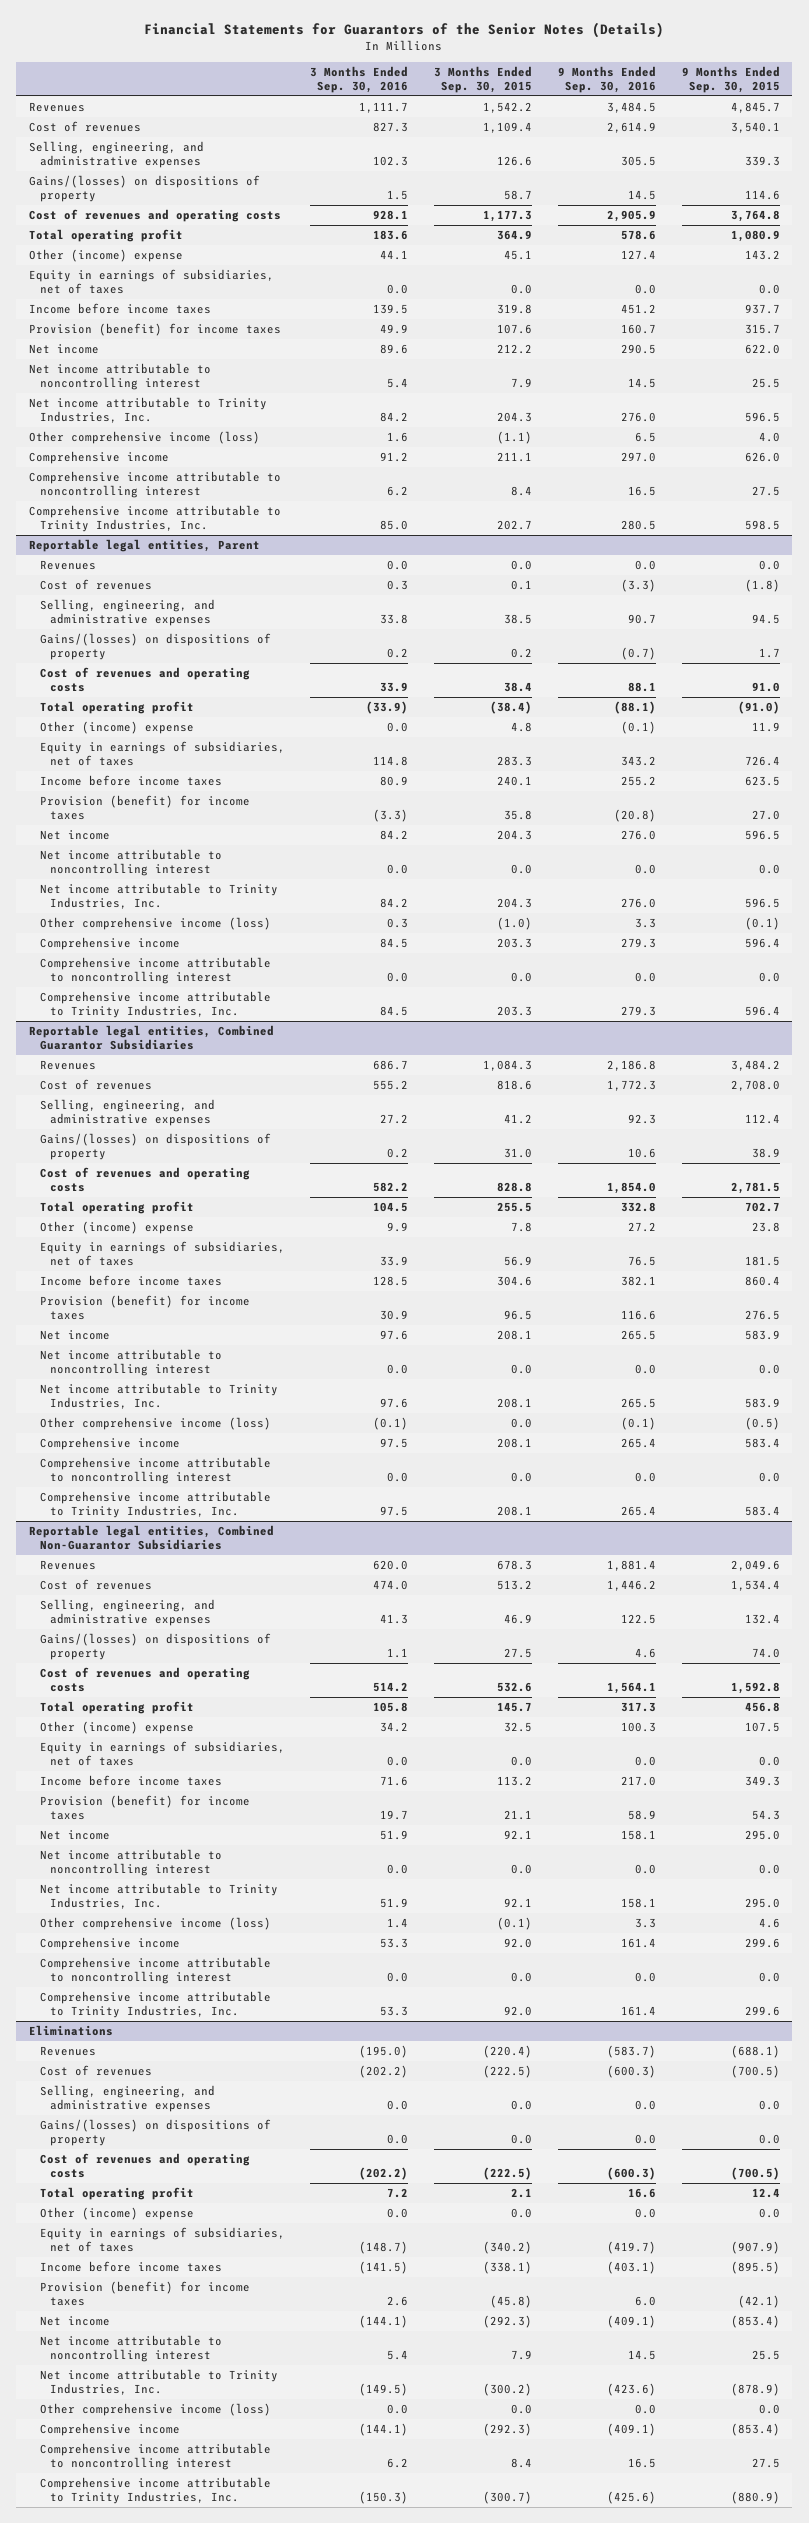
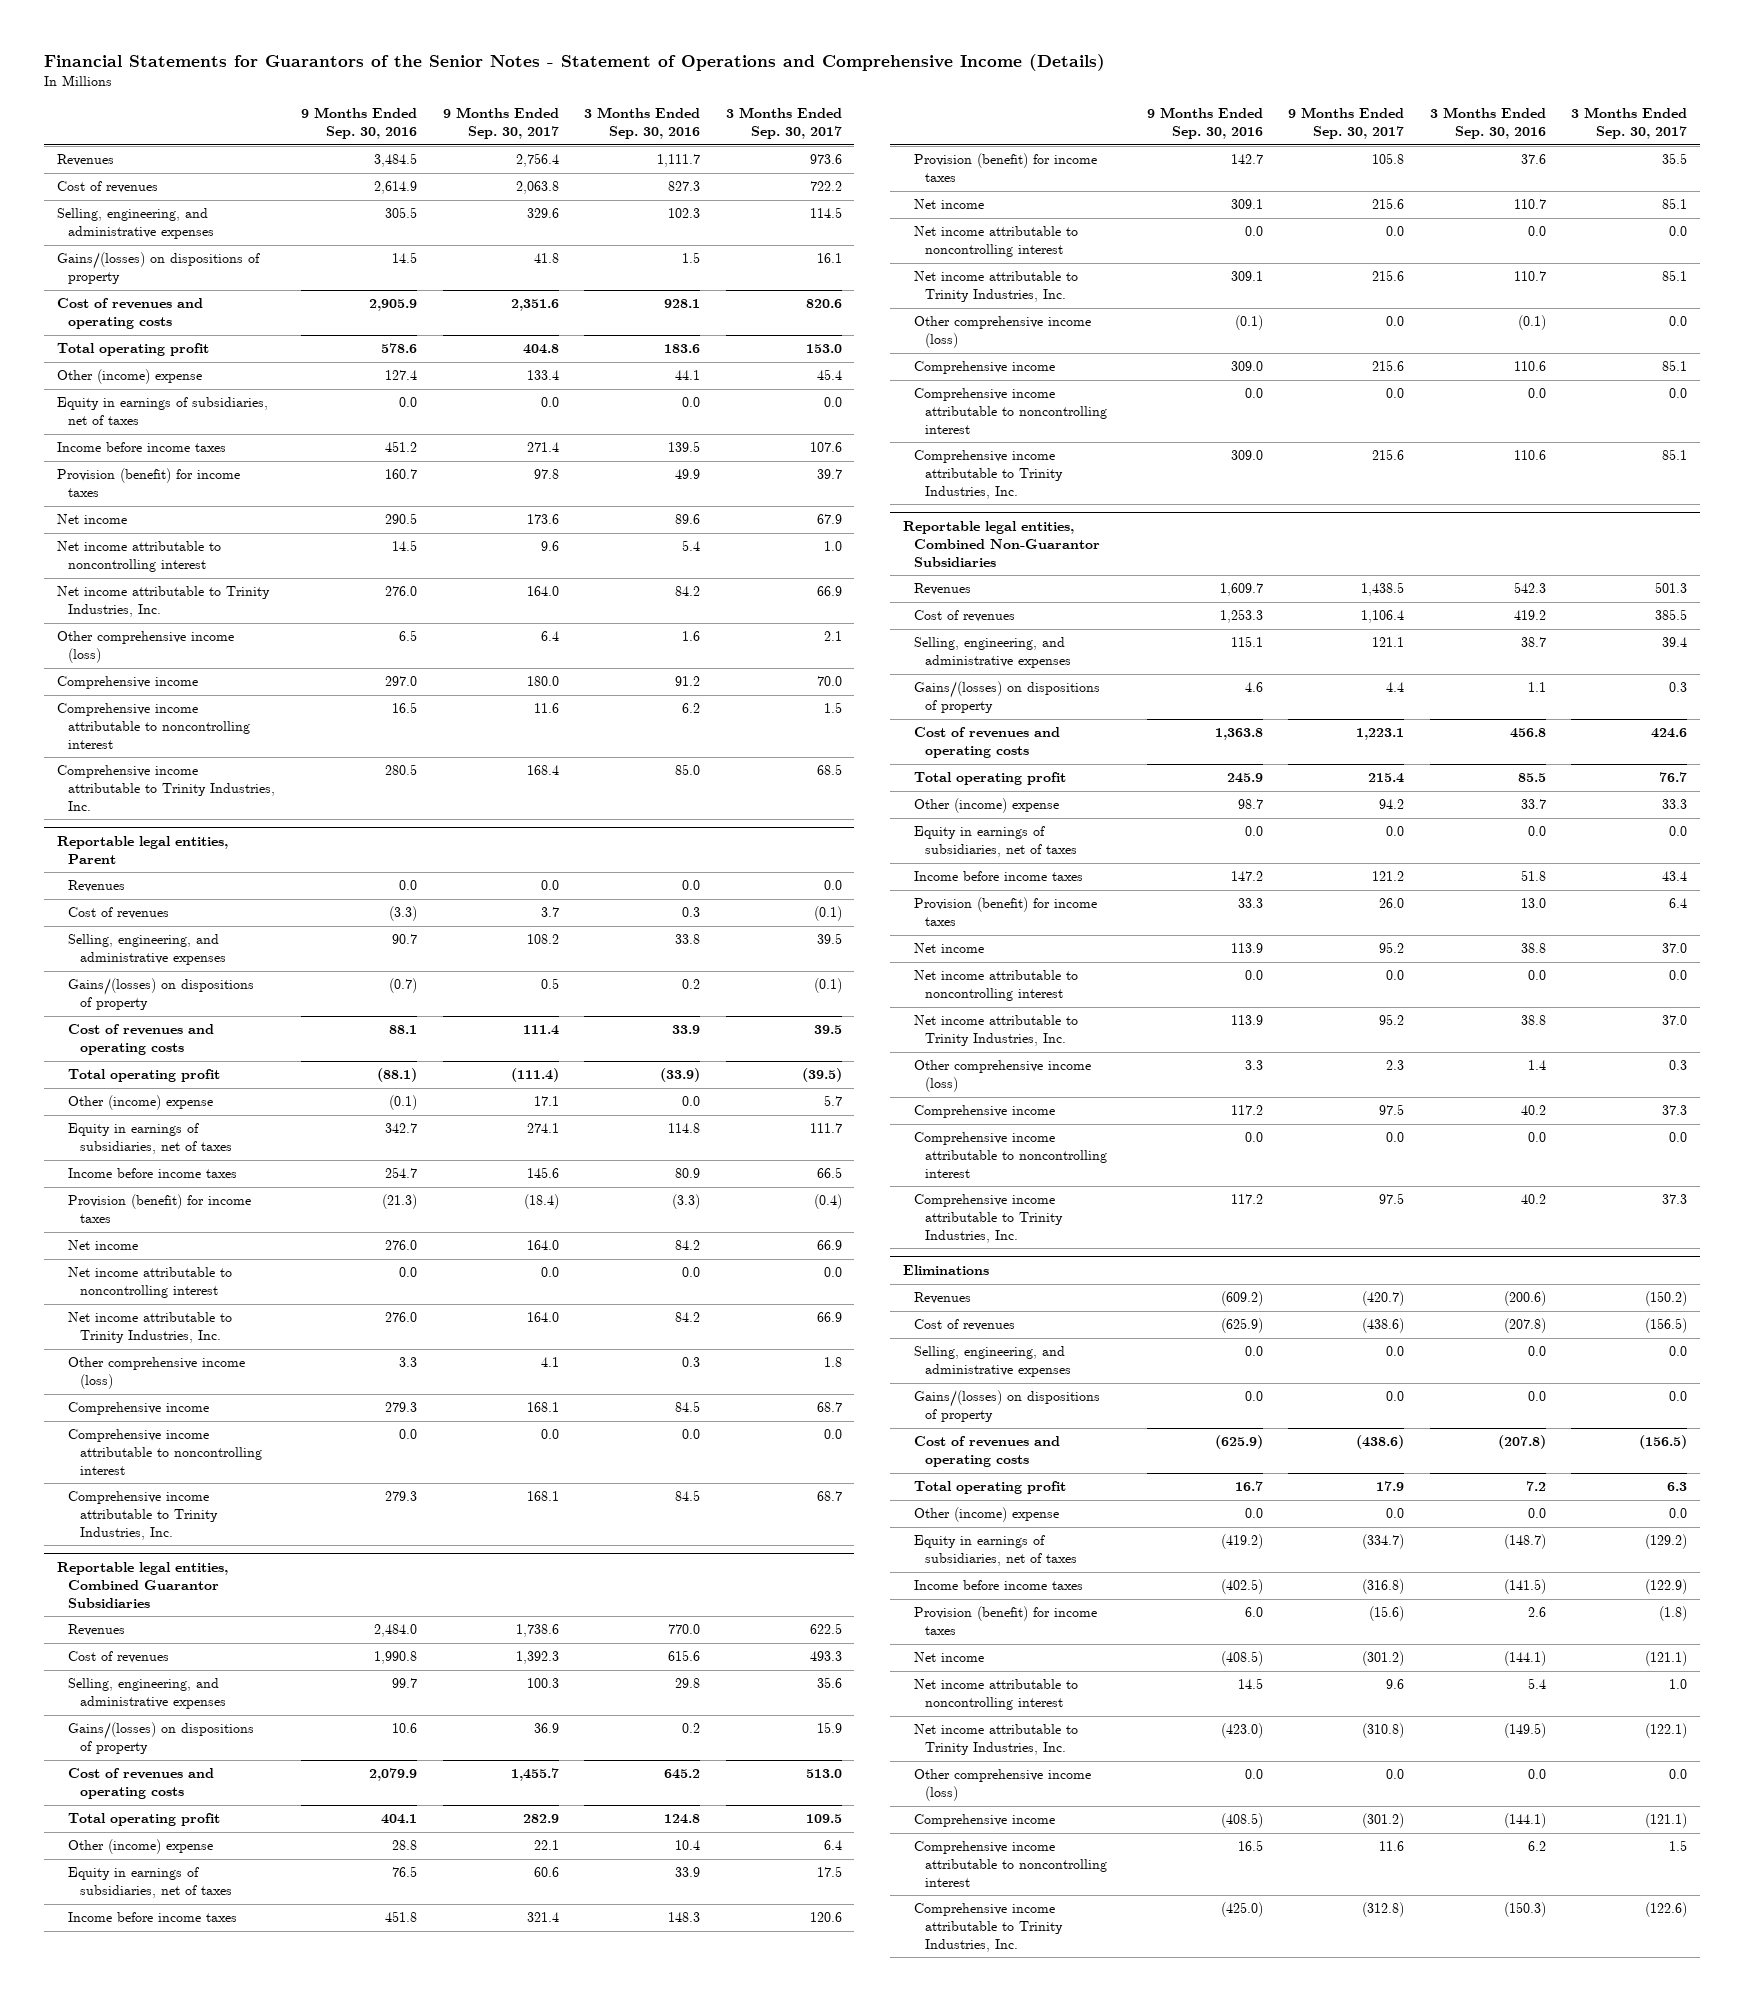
- Financial Statements for Guarantors of the Senior Notes (Details)
+ Financial Statements for Guarantors of the Senior Notes - Statement of Operations and Comprehensive Income (Details)
- | 3 Months Ended Sep. 30, 2016 | 3 Months Ended Sep. 30, 2015 | 9 Months Ended Sep. 30, 2016 | 9 Months Ended Sep. 30, 2015
+ | 9 Months Ended Sep. 30, 2016 | 9 Months Ended Sep. 30, 2017 | 3 Months Ended Sep. 30, 2016 | 3 Months Ended Sep. 30, 2017
@ Reportable legal entities, Parent
- Equity in earnings of subsidiaries, net of taxes | 114.8 | 283.3 | 343.2 | 726.4
- Income before income taxes | 80.9 | 240.1 | 255.2 | 623.5
- Provision (benefit) for income taxes | (3.3) | 35.8 | (20.8) | 27.0
+ Equity in earnings of subsidiaries, net of taxes | 342.7 | 274.1 | 114.8 | 111.7
+ Income before income taxes | 254.7 | 145.6 | 80.9 | 66.5
+ Provision (benefit) for income taxes | (21.3) | (18.4) | (3.3) | (0.4)
@ Reportable legal entities, Combined Guarantor Subsidiaries
- Revenues | 686.7 | 1,084.3 | 2,186.8 | 3,484.2
- Cost of revenues | 555.2 | 818.6 | 1,772.3 | 2,708.0
- Selling, engineering, and administrative expenses | 27.2 | 41.2 | 92.3 | 112.4
+ Revenues | 2,484.0 | 1,738.6 | 770.0 | 622.5
+ Cost of revenues | 1,990.8 | 1,392.3 | 615.6 | 493.3
+ Selling, engineering, and administrative expenses | 99.7 | 100.3 | 29.8 | 35.6
- Cost of revenues and operating costs | 582.2 | 828.8 | 1,854.0 | 2,781.5
- Total operating profit | 104.5 | 255.5 | 332.8 | 702.7
- Other (income) expense | 9.9 | 7.8 | 27.2 | 23.8
+ Cost of revenues and operating costs | 2,079.9 | 1,455.7 | 645.2 | 513.0
+ Total operating profit | 404.1 | 282.9 | 124.8 | 109.5
+ Other (income) expense | 28.8 | 22.1 | 10.4 | 6.4
- Income before income taxes | 128.5 | 304.6 | 382.1 | 860.4
- Provision (benefit) for income taxes | 30.9 | 96.5 | 116.6 | 276.5
- Net income | 97.6 | 208.1 | 265.5 | 583.9
+ Income before income taxes | 451.8 | 321.4 | 148.3 | 120.6
+ Provision (benefit) for income taxes | 142.7 | 105.8 | 37.6 | 35.5
+ Net income | 309.1 | 215.6 | 110.7 | 85.1
- Net income attributable to Trinity Industries, Inc. | 97.6 | 208.1 | 265.5 | 583.9
+ Net income attributable to Trinity Industries, Inc. | 309.1 | 215.6 | 110.7 | 85.1
- Comprehensive income | 97.5 | 208.1 | 265.4 | 583.4
+ Comprehensive income | 309.0 | 215.6 | 110.6 | 85.1
- Comprehensive income attributable to Trinity Industries, Inc. | 97.5 | 208.1 | 265.4 | 583.4
+ Comprehensive income attributable to Trinity Industries, Inc. | 309.0 | 215.6 | 110.6 | 85.1
@ Reportable legal entities, Combined Non-Guarantor Subsidiaries
- Revenues | 620.0 | 678.3 | 1,881.4 | 2,049.6
- Cost of revenues | 474.0 | 513.2 | 1,446.2 | 1,534.4
- Selling, engineering, and administrative expenses | 41.3 | 46.9 | 122.5 | 132.4
+ Revenues | 1,609.7 | 1,438.5 | 542.3 | 501.3
+ Cost of revenues | 1,253.3 | 1,106.4 | 419.2 | 385.5
+ Selling, engineering, and administrative expenses | 115.1 | 121.1 | 38.7 | 39.4
- Cost of revenues and operating costs | 514.2 | 532.6 | 1,564.1 | 1,592.8
- Total operating profit | 105.8 | 145.7 | 317.3 | 456.8
- Other (income) expense | 34.2 | 32.5 | 100.3 | 107.5
+ Cost of revenues and operating costs | 1,363.8 | 1,223.1 | 456.8 | 424.6
+ Total operating profit | 245.9 | 215.4 | 85.5 | 76.7
+ Other (income) expense | 98.7 | 94.2 | 33.7 | 33.3
- Income before income taxes | 71.6 | 113.2 | 217.0 | 349.3
- Provision (benefit) for income taxes | 19.7 | 21.1 | 58.9 | 54.3
- Net income | 51.9 | 92.1 | 158.1 | 295.0
+ Income before income taxes | 147.2 | 121.2 | 51.8 | 43.4
+ Provision (benefit) for income taxes | 33.3 | 26.0 | 13.0 | 6.4
+ Net income | 113.9 | 95.2 | 38.8 | 37.0
- Net income attributable to Trinity Industries, Inc. | 51.9 | 92.1 | 158.1 | 295.0
+ Net income attributable to Trinity Industries, Inc. | 113.9 | 95.2 | 38.8 | 37.0
- Comprehensive income | 53.3 | 92.0 | 161.4 | 299.6
+ Comprehensive income | 117.2 | 97.5 | 40.2 | 37.3
- Comprehensive income attributable to Trinity Industries, Inc. | 53.3 | 92.0 | 161.4 | 299.6
+ Comprehensive income attributable to Trinity Industries, Inc. | 117.2 | 97.5 | 40.2 | 37.3
@ Eliminations
- Revenues | (195.0) | (220.4) | (583.7) | (688.1)
- Cost of revenues | (202.2) | (222.5) | (600.3) | (700.5)
+ Revenues | (609.2) | (420.7) | (200.6) | (150.2)
+ Cost of revenues | (625.9) | (438.6) | (207.8) | (156.5)
- Cost of revenues and operating costs | (202.2) | (222.5) | (600.3) | (700.5)
- Total operating profit | 7.2 | 2.1 | 16.6 | 12.4
+ Cost of revenues and operating costs | (625.9) | (438.6) | (207.8) | (156.5)
+ Total operating profit | 16.7 | 17.9 | 7.2 | 6.3
- Equity in earnings of subsidiaries, net of taxes | (148.7) | (340.2) | (419.7) | (907.9)
- Income before income taxes | (141.5) | (338.1) | (403.1) | (895.5)
+ Equity in earnings of subsidiaries, net of taxes | (419.2) | (334.7) | (148.7) | (129.2)
+ Income before income taxes | (402.5) | (316.8) | (141.5) | (122.9)
- Net income | (144.1) | (292.3) | (409.1) | (853.4)
+ Net income | (408.5) | (301.2) | (144.1) | (121.1)
- Net income attributable to Trinity Industries, Inc. | (149.5) | (300.2) | (423.6) | (878.9)
+ Net income attributable to Trinity Industries, Inc. | (423.0) | (310.8) | (149.5) | (122.1)
- Comprehensive income | (144.1) | (292.3) | (409.1) | (853.4)
+ Comprehensive income | (408.5) | (301.2) | (144.1) | (121.1)
- Comprehensive income attributable to Trinity Industries, Inc. | (150.3) | (300.7) | (425.6) | (880.9)
+ Comprehensive income attributable to Trinity Industries, Inc. | (425.0) | (312.8) | (150.3) | (122.6)

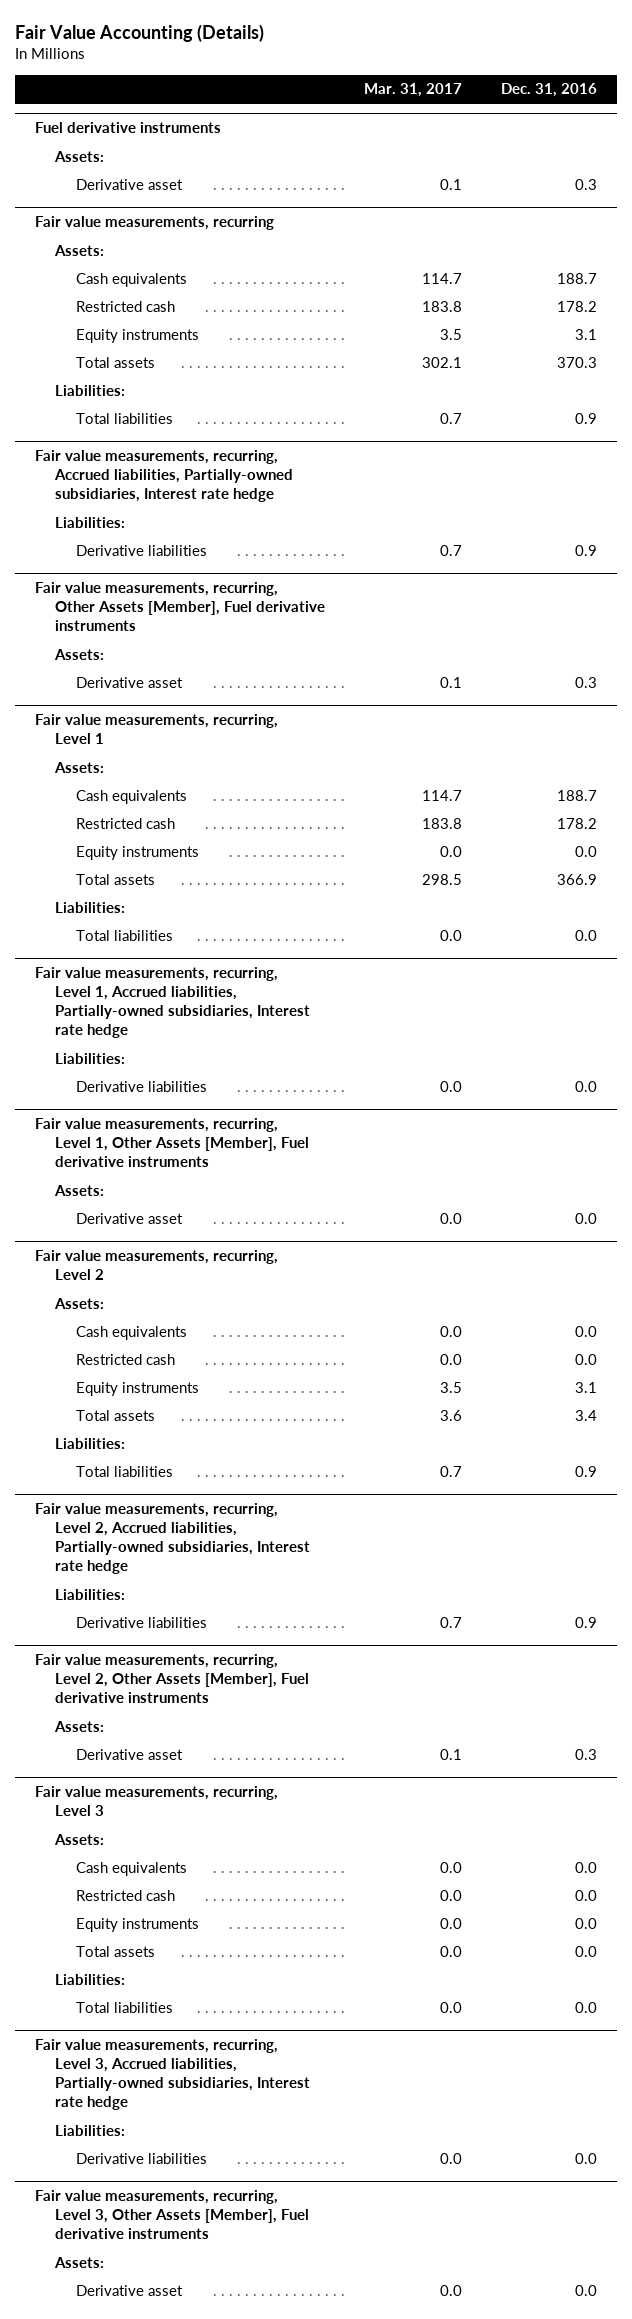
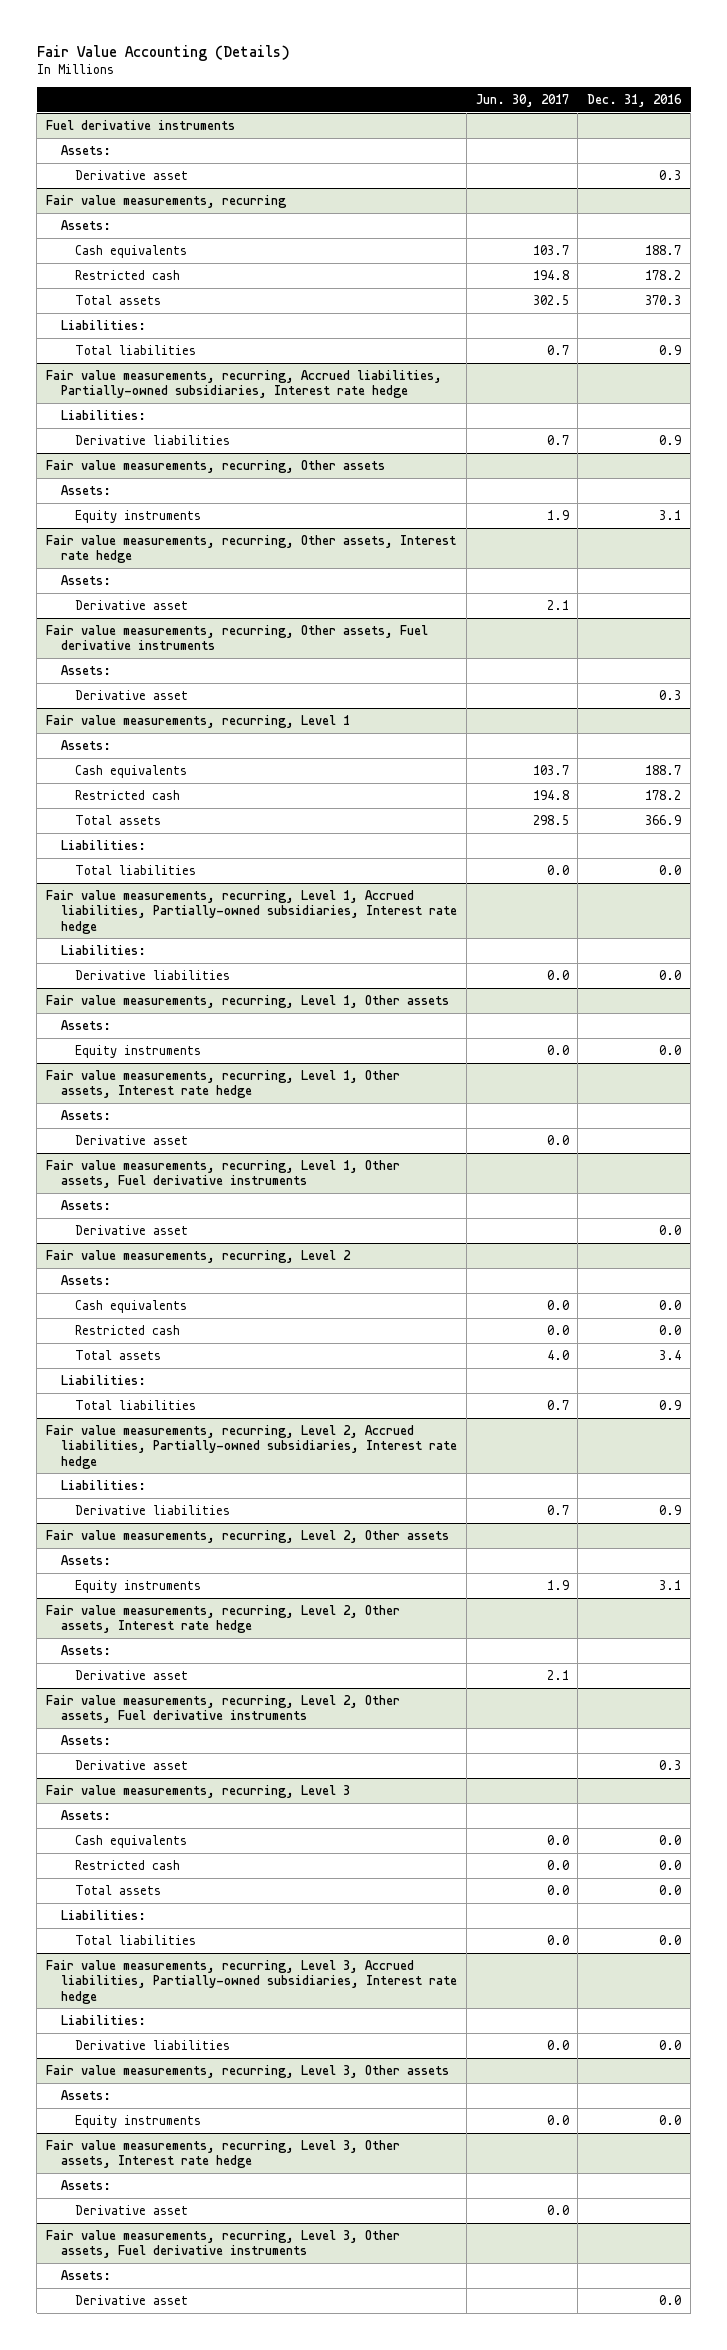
- | Mar. 31, 2017 | Dec. 31, 2016
+ | Jun. 30, 2017 | Dec. 31, 2016
@ Fair value measurements, recurring
- Equity instruments | 3.5 | 3.1
- Fair value measurements, recurring, Other Assets [Member], Fuel derivative instruments
+ Fair value measurements, recurring, Other assets
+ Equity instruments | 1.9 | 3.1
+ Fair value measurements, recurring, Other assets, Interest rate hedge
+ Assets:
+ Derivative asset | 2.1 |
+ Fair value measurements, recurring, Other assets, Fuel derivative instruments
+ Assets:
@ Fair value measurements, recurring, Level 1
- Equity instruments | 0.0 | 0.0
- Fair value measurements, recurring, Level 1, Other Assets [Member], Fuel derivative instruments
+ Fair value measurements, recurring, Level 1, Other assets
+ Equity instruments | 0.0 | 0.0
+ Fair value measurements, recurring, Level 1, Other assets, Interest rate hedge
+ Assets:
+ Derivative asset | 0.0 |
+ Fair value measurements, recurring, Level 1, Other assets, Fuel derivative instruments
+ Assets:
@ Fair value measurements, recurring, Level 2
- Equity instruments | 3.5 | 3.1
- Fair value measurements, recurring, Level 2, Other Assets [Member], Fuel derivative instruments
+ Fair value measurements, recurring, Level 2, Other assets
+ Equity instruments | 1.9 | 3.1
+ Fair value measurements, recurring, Level 2, Other assets, Interest rate hedge
+ Assets:
+ Derivative asset | 2.1 |
+ Fair value measurements, recurring, Level 2, Other assets, Fuel derivative instruments
+ Assets:
@ Fair value measurements, recurring, Level 3
- Equity instruments | 0.0 | 0.0
- Fair value measurements, recurring, Level 3, Other Assets [Member], Fuel derivative instruments
+ Fair value measurements, recurring, Level 3, Other assets
+ Equity instruments | 0.0 | 0.0
+ Fair value measurements, recurring, Level 3, Other assets, Interest rate hedge
+ Assets:
+ Derivative asset | 0.0 |
+ Fair value measurements, recurring, Level 3, Other assets, Fuel derivative instruments
+ Assets:

